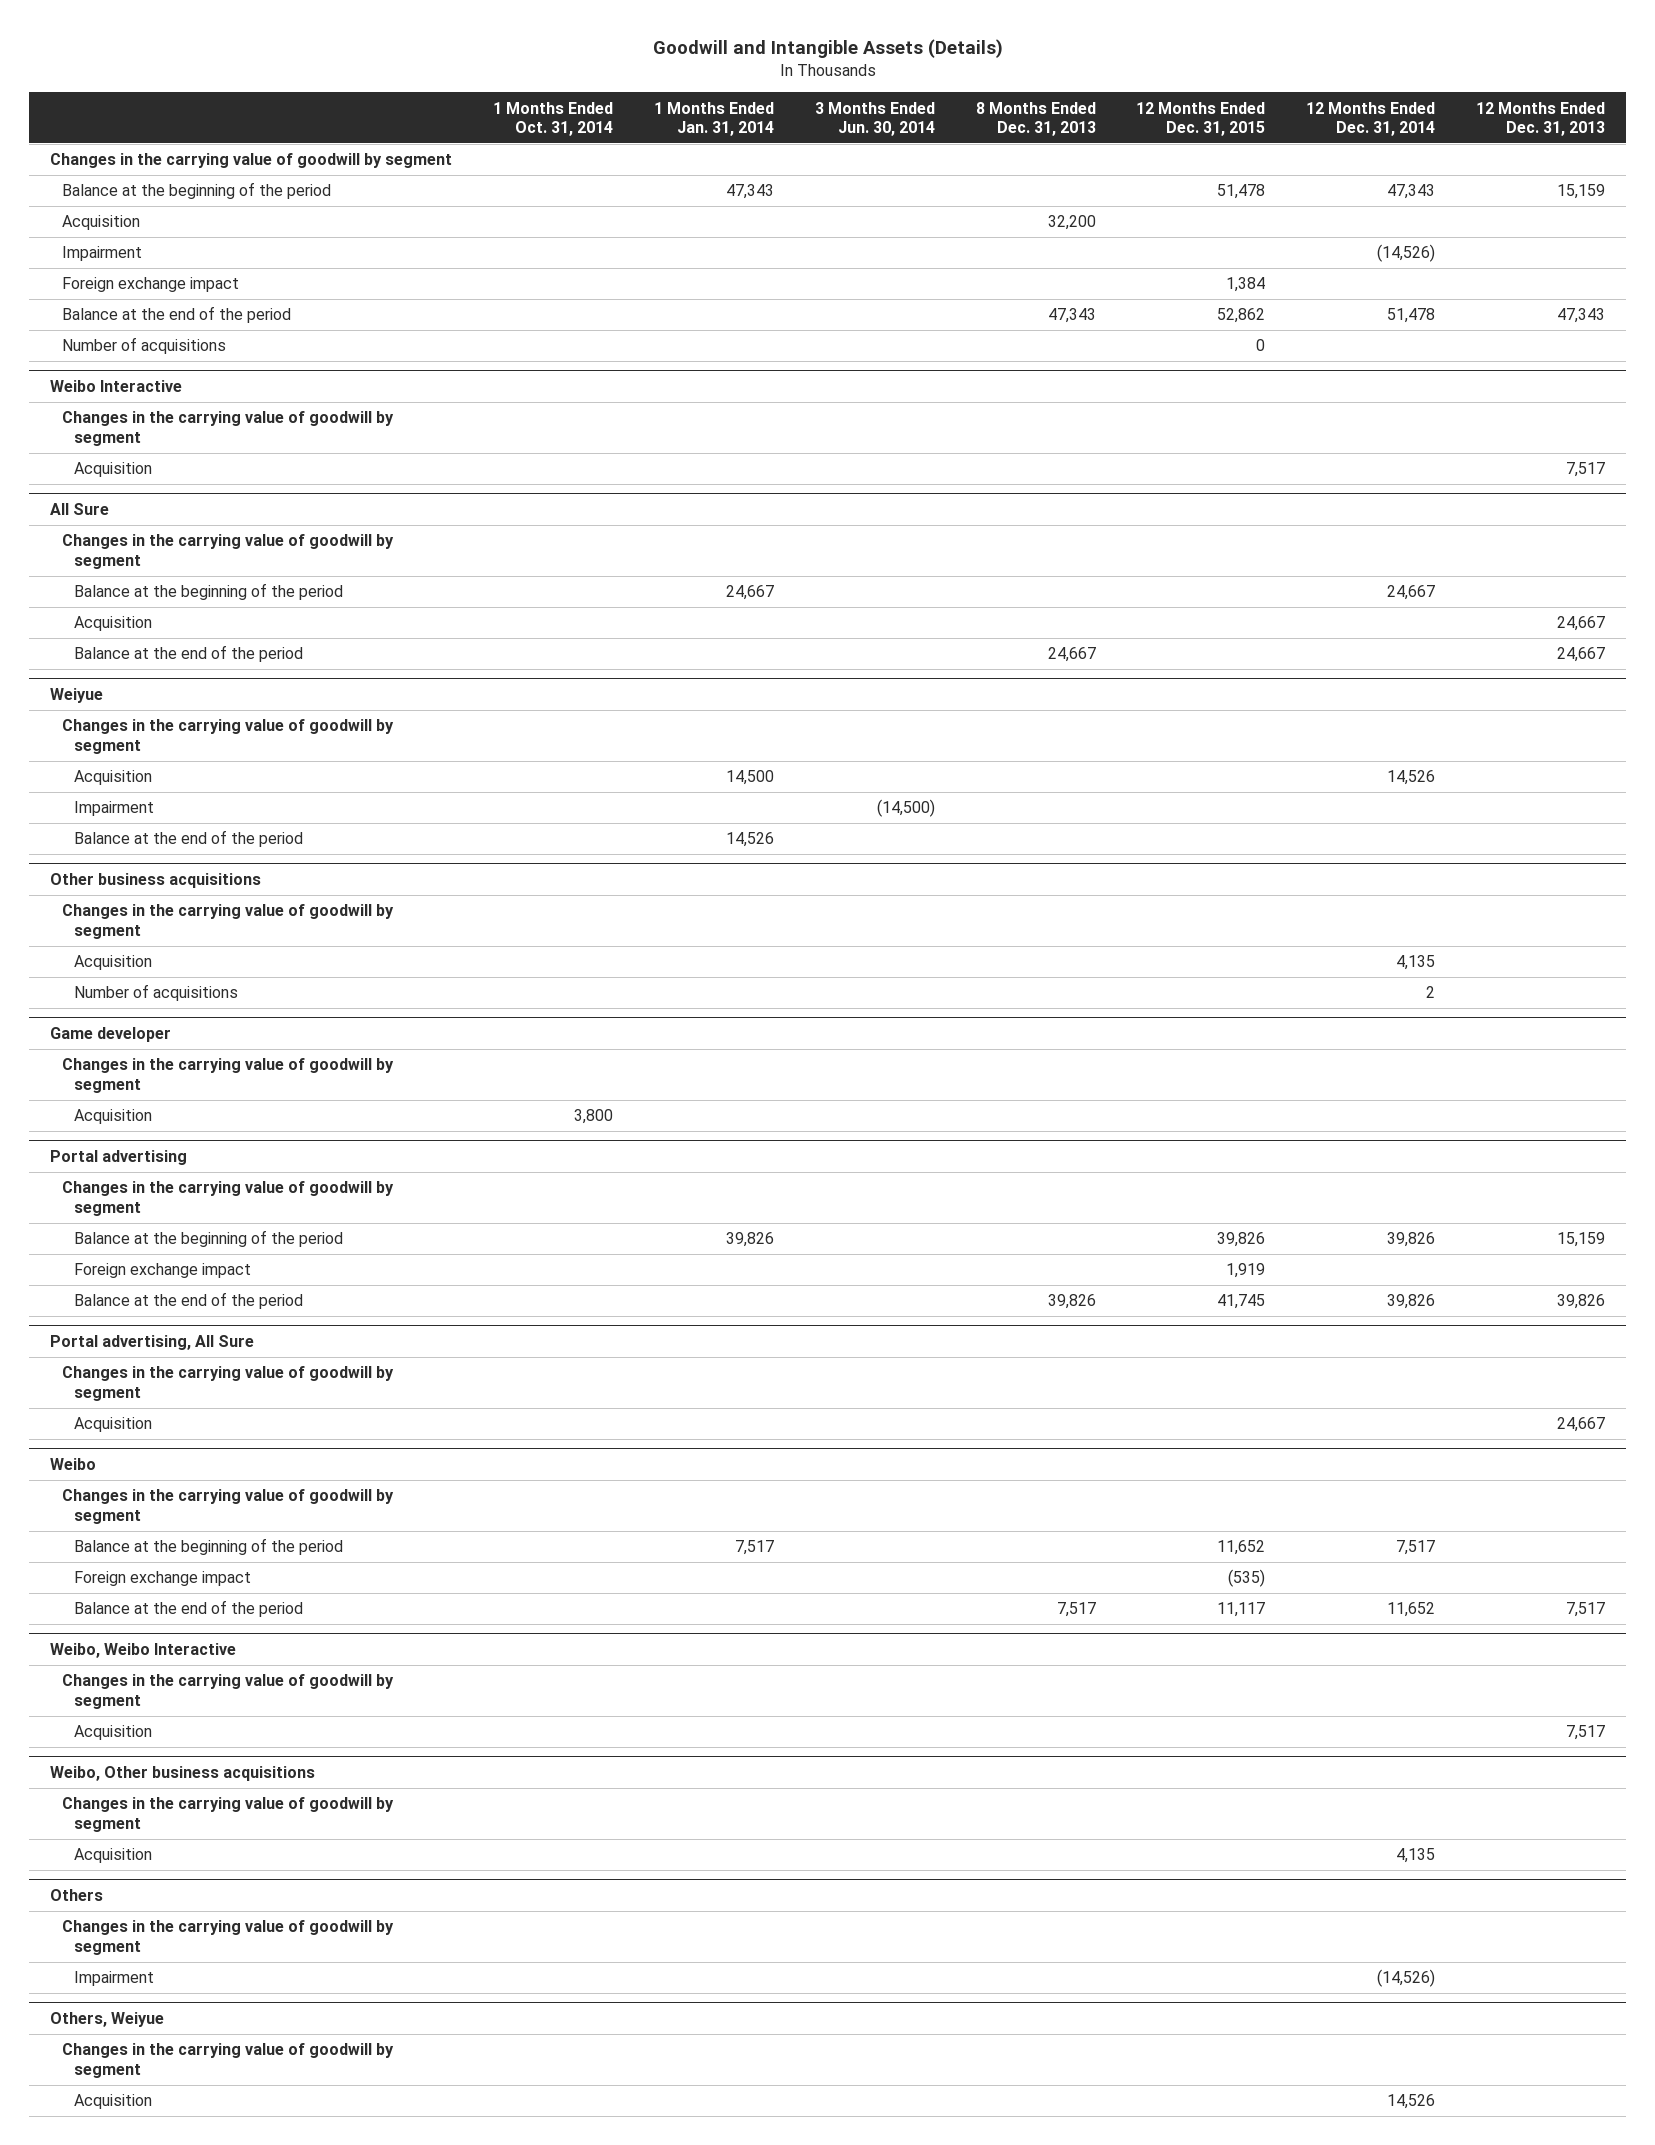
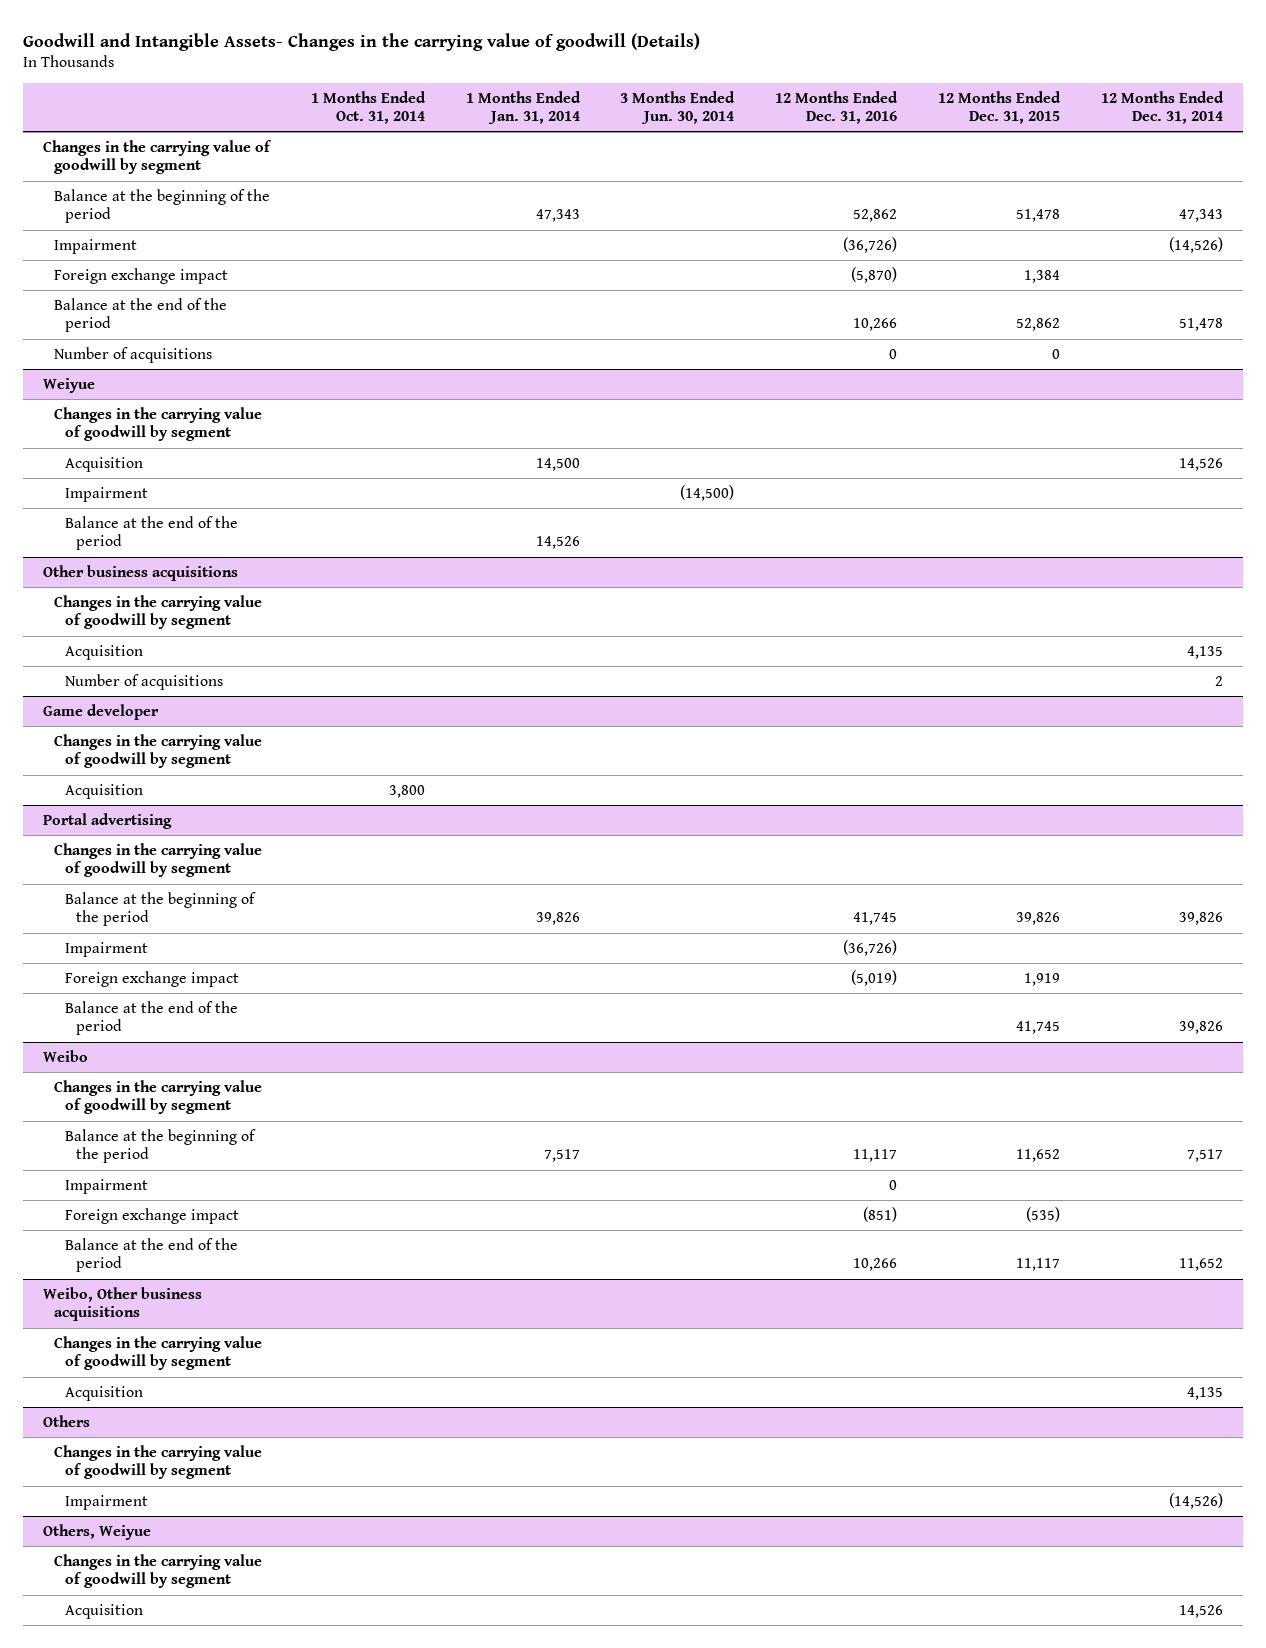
- Goodwill and Intangible Assets (Details)
+ Goodwill and Intangible Assets- Changes in the carrying value of goodwill (Details)
- | 1 Months Ended Oct. 31, 2014 | 1 Months Ended Jan. 31, 2014 | 3 Months Ended Jun. 30, 2014 | 8 Months Ended Dec. 31, 2013 | 12 Months Ended Dec. 31, 2015 | 12 Months Ended Dec. 31, 2014 | 12 Months Ended Dec. 31, 2013
+ | 1 Months Ended Oct. 31, 2014 | 1 Months Ended Jan. 31, 2014 | 3 Months Ended Jun. 30, 2014 | 12 Months Ended Dec. 31, 2016 | 12 Months Ended Dec. 31, 2015 | 12 Months Ended Dec. 31, 2014
- Acquisition | | | | 32,200 | | |
- Weibo Interactive
- Changes in the carrying value of goodwill by segment
- Acquisition | | | | | | | 7,517
- All Sure
- Changes in the carrying value of goodwill by segment
- Balance at the beginning of the period | | 24,667 | | | | 24,667 |
- Acquisition | | | | | | | 24,667
- Balance at the end of the period | | | | 24,667 | | | 24,667
@ Portal advertising
+ Impairment | | | | (36,726) | |
- Portal advertising, All Sure
- Changes in the carrying value of goodwill by segment
- Acquisition | | | | | | | 24,667
@ Weibo
+ Impairment | | | | 0 | |
- Weibo, Weibo Interactive
- Changes in the carrying value of goodwill by segment
- Acquisition | | | | | | | 7,517

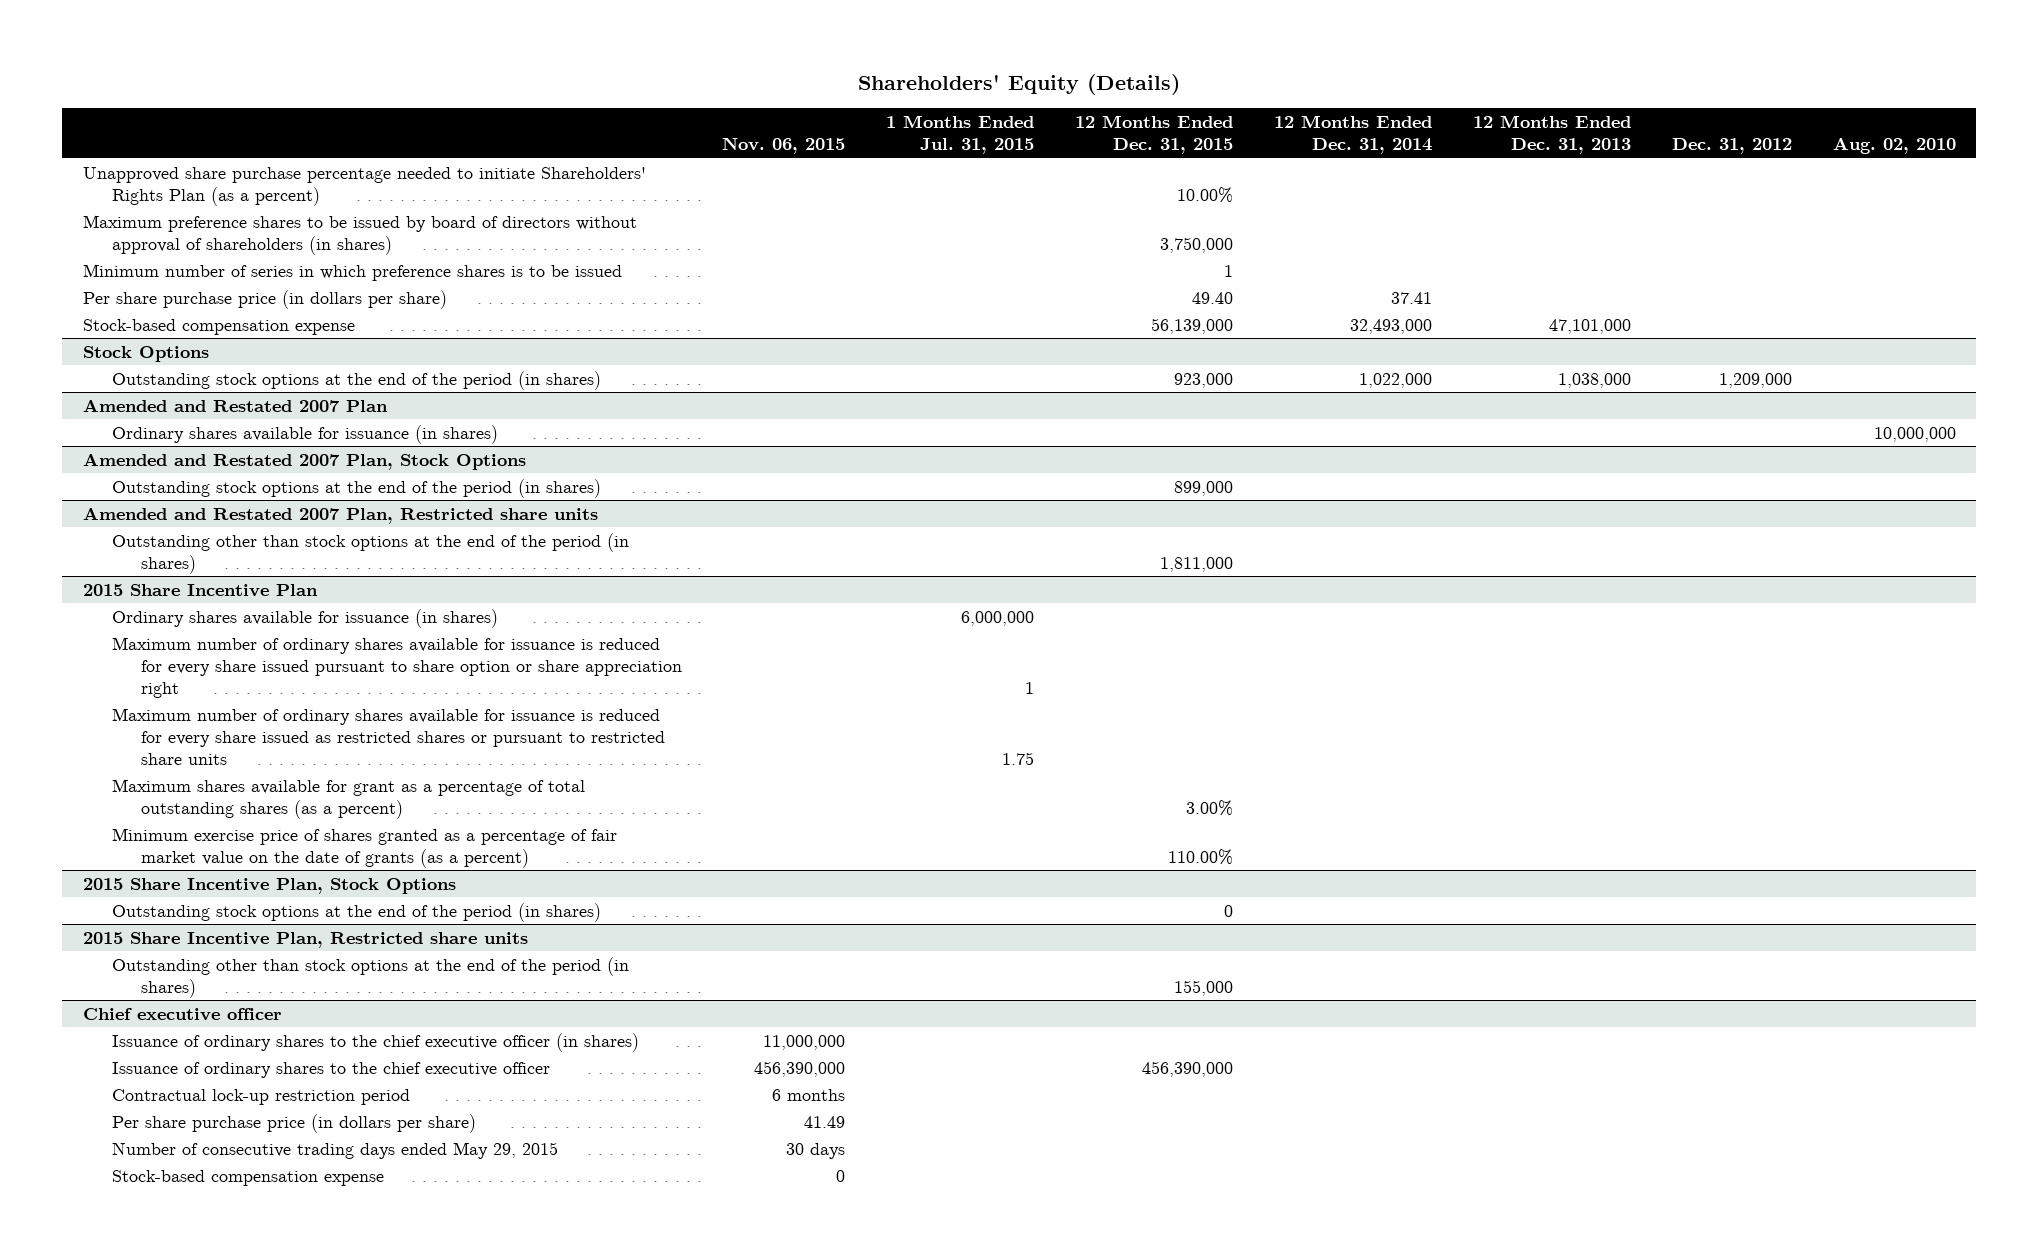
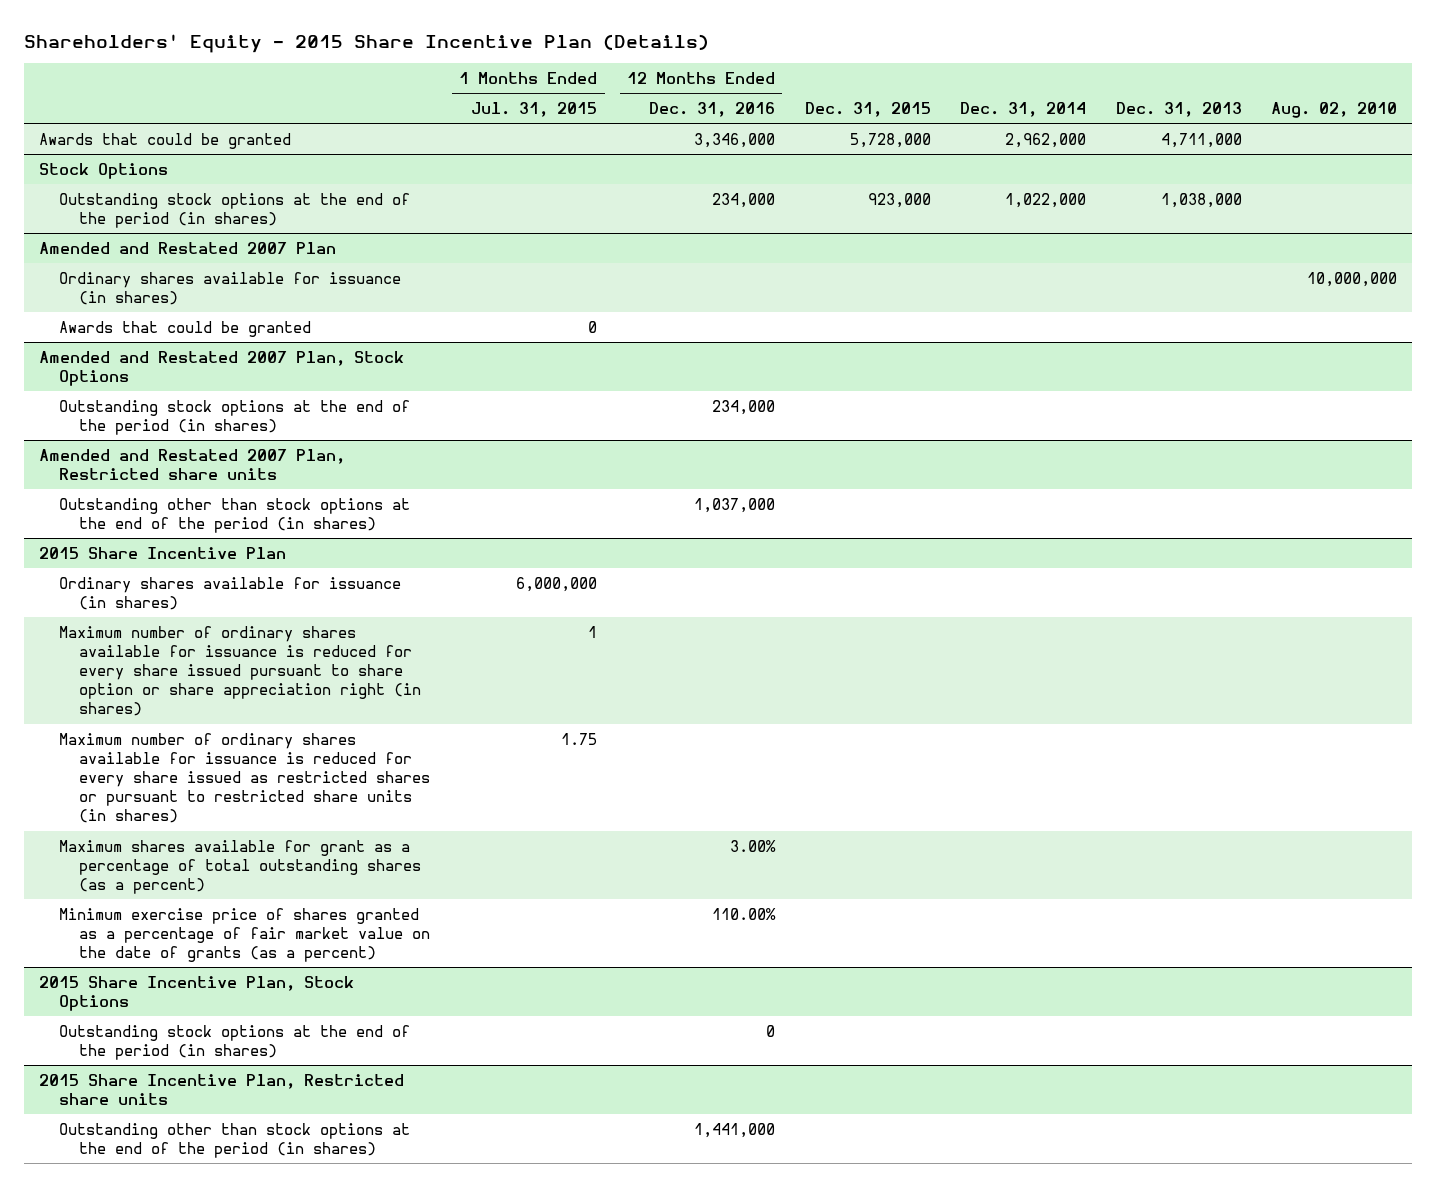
- Shareholders' Equity (Details)
+ Shareholders' Equity - 2015 Share Incentive Plan (Details)
- | Nov. 06, 2015 | 1 Months Ended Jul. 31, 2015 | 12 Months Ended Dec. 31, 2015 | 12 Months Ended Dec. 31, 2014 | 12 Months Ended Dec. 31, 2013 | Dec. 31, 2012 | Aug. 02, 2010
+ | 1 Months Ended Jul. 31, 2015 | 12 Months Ended Dec. 31, 2016 | Dec. 31, 2015 | Dec. 31, 2014 | Dec. 31, 2013 | Aug. 02, 2010
- Unapproved share purchase percentage needed to initiate Shareholders' Rights Plan (as a percent) | | | 10.00% | | | |
- Maximum preference shares to be issued by board of directors without approval of shareholders (in shares) | | | 3,750,000 | | | |
- Minimum number of series in which preference shares is to be issued | | | 1 | | | |
- Per share purchase price (in dollars per share) | | | 49.40 | 37.41 | | |
- Stock-based compensation expense | | | 56,139,000 | 32,493,000 | 47,101,000 | |
+ Awards that could be granted | | 3,346,000 | 5,728,000 | 2,962,000 | 4,711,000 |
@ Amended and Restated 2007 Plan
+ Awards that could be granted | 0 | | | | |
@ 2015 Share Incentive Plan
- Maximum number of ordinary shares available for issuance is reduced for every share issued pursuant to share option or share appreciation right | | 1 | | | | |
- Maximum number of ordinary shares available for issuance is reduced for every share issued as restricted shares or pursuant to restricted share units | | 1.75 | | | | |
+ Maximum number of ordinary shares available for issuance is reduced for every share issued pursuant to share option or share appreciation right (in shares) | 1 | | | | |
+ Maximum number of ordinary shares available for issuance is reduced for every share issued as restricted shares or pursuant to restricted share units (in shares) | 1.75 | | | | |
- Chief executive officer
- Issuance of ordinary shares to the chief executive officer (in shares) | 11,000,000 | | | | | |
- Issuance of ordinary shares to the chief executive officer | 456,390,000 | | 456,390,000 | | | |
- Contractual lock-up restriction period | 6 months | | | | | |
- Per share purchase price (in dollars per share) | 41.49 | | | | | |
- Number of consecutive trading days ended May 29, 2015 | 30 days | | | | | |
- Stock-based compensation expense | 0 | | | | | |

